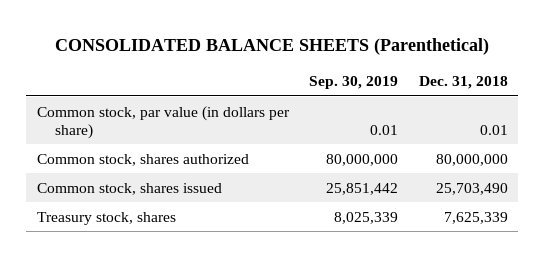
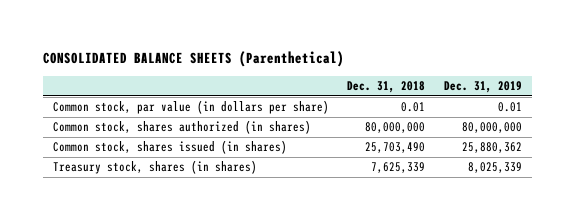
- | Sep. 30, 2019 | Dec. 31, 2018
+ | Dec. 31, 2018 | Dec. 31, 2019
- Common stock, shares authorized | 80,000,000 | 80,000,000
- Common stock, shares issued | 25,851,442 | 25,703,490
- Treasury stock, shares | 8,025,339 | 7,625,339
+ Common stock, shares authorized (in shares) | 80,000,000 | 80,000,000
+ Common stock, shares issued (in shares) | 25,703,490 | 25,880,362
+ Treasury stock, shares (in shares) | 7,625,339 | 8,025,339

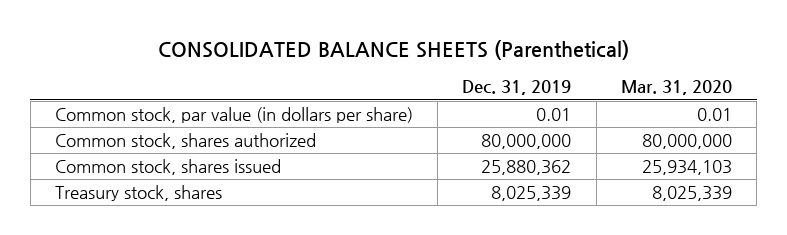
- | Dec. 31, 2018 | Dec. 31, 2019
+ | Dec. 31, 2019 | Mar. 31, 2020
- Common stock, shares authorized (in shares) | 80,000,000 | 80,000,000
- Common stock, shares issued (in shares) | 25,703,490 | 25,880,362
- Treasury stock, shares (in shares) | 7,625,339 | 8,025,339
+ Common stock, shares authorized | 80,000,000 | 80,000,000
+ Common stock, shares issued | 25,880,362 | 25,934,103
+ Treasury stock, shares | 8,025,339 | 8,025,339

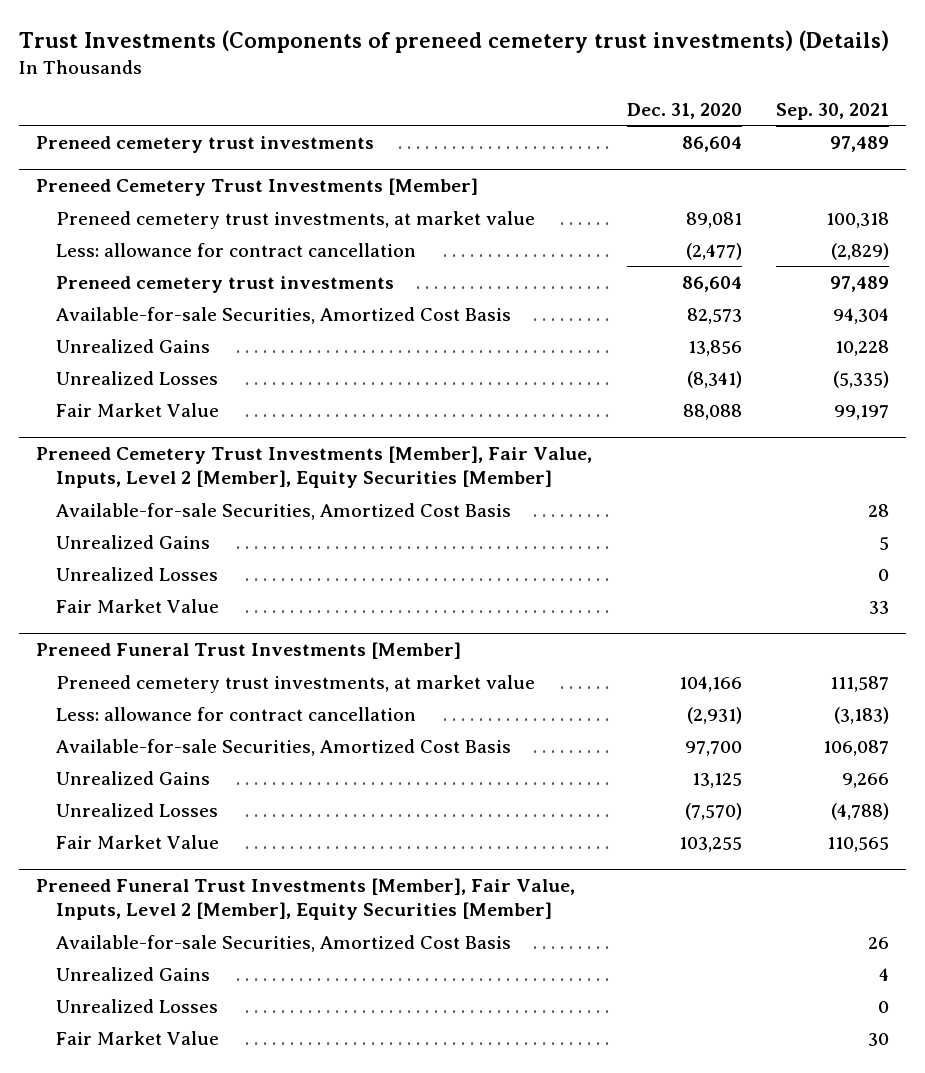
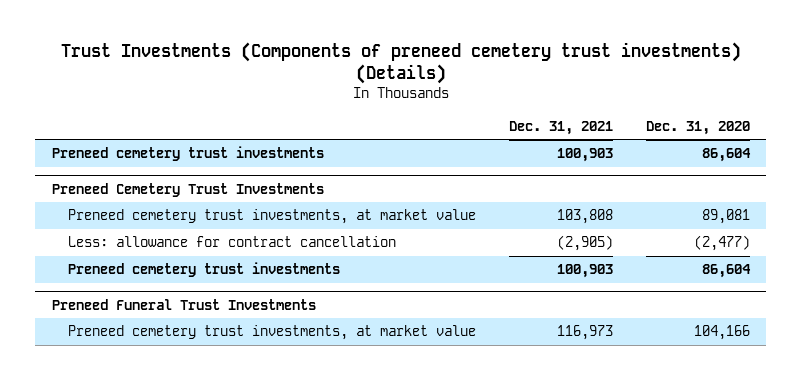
- | Dec. 31, 2020 | Sep. 30, 2021
+ | Dec. 31, 2021 | Dec. 31, 2020
- Preneed Cemetery Trust Investments [Member]
+ Preneed Cemetery Trust Investments
- Available-for-sale Securities, Amortized Cost Basis | 82,573 | 94,304
- Unrealized Gains | 13,856 | 10,228
- Unrealized Losses | (8,341) | (5,335)
- Fair Market Value | 88,088 | 99,197
- Preneed Cemetery Trust Investments [Member], Fair Value, Inputs, Level 2 [Member], Equity Securities [Member]
- Available-for-sale Securities, Amortized Cost Basis | | 28
- Unrealized Gains | | 5
- Unrealized Losses | | 0
- Fair Market Value | | 33
- Preneed Funeral Trust Investments [Member]
+ Preneed Funeral Trust Investments
- Less: allowance for contract cancellation | (2,931) | (3,183)
- Available-for-sale Securities, Amortized Cost Basis | 97,700 | 106,087
- Unrealized Gains | 13,125 | 9,266
- Unrealized Losses | (7,570) | (4,788)
- Fair Market Value | 103,255 | 110,565
- Preneed Funeral Trust Investments [Member], Fair Value, Inputs, Level 2 [Member], Equity Securities [Member]
- Available-for-sale Securities, Amortized Cost Basis | | 26
- Unrealized Gains | | 4
- Unrealized Losses | | 0
- Fair Market Value | | 30

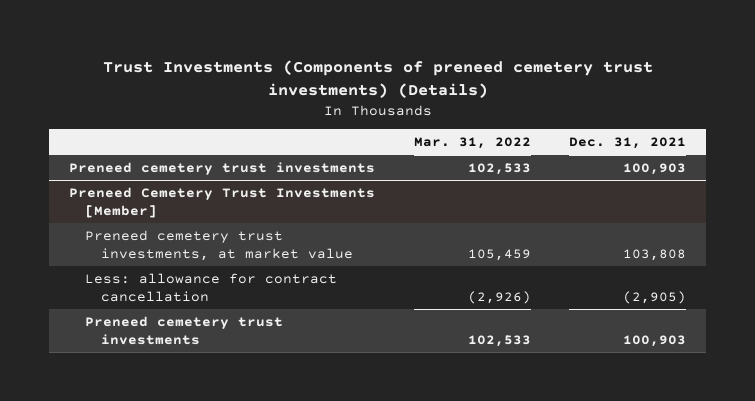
- | Dec. 31, 2021 | Dec. 31, 2020
+ | Mar. 31, 2022 | Dec. 31, 2021
- Preneed Cemetery Trust Investments
+ Preneed Cemetery Trust Investments [Member]
- Preneed Funeral Trust Investments
- Preneed cemetery trust investments, at market value | 116,973 | 104,166

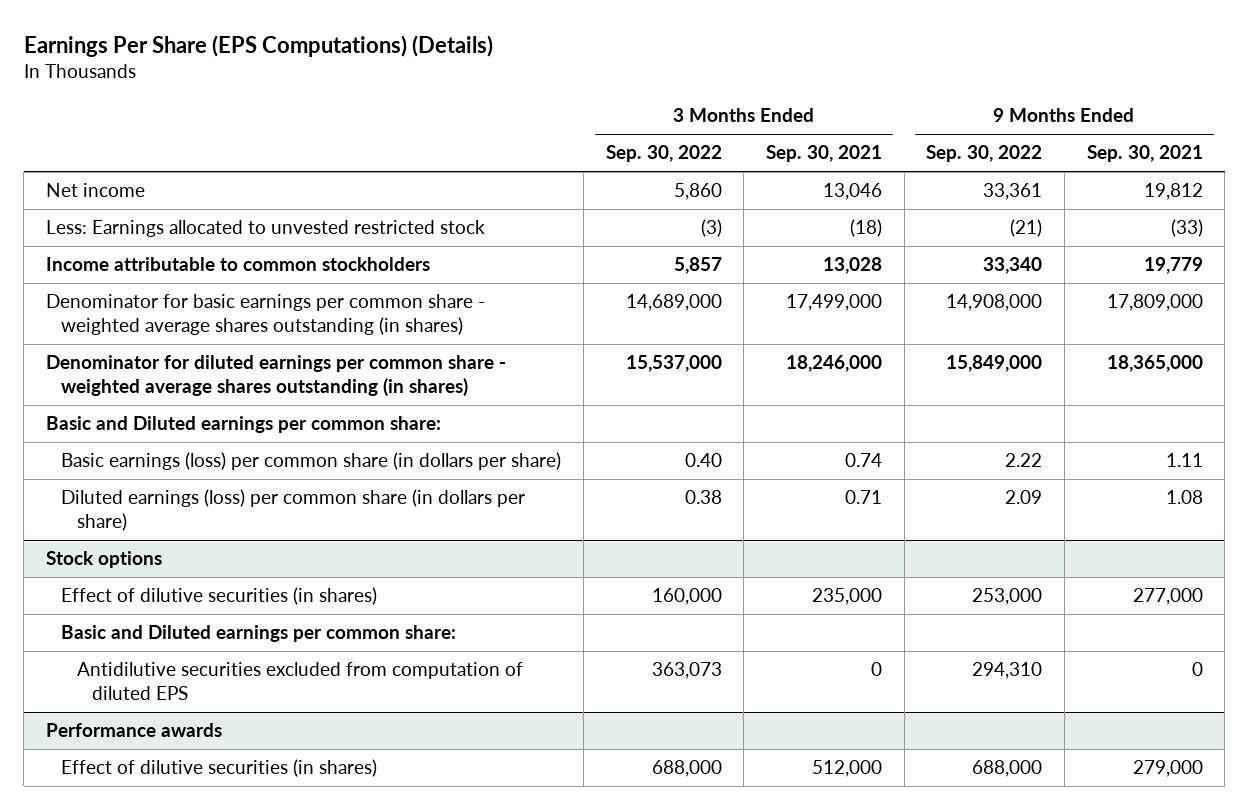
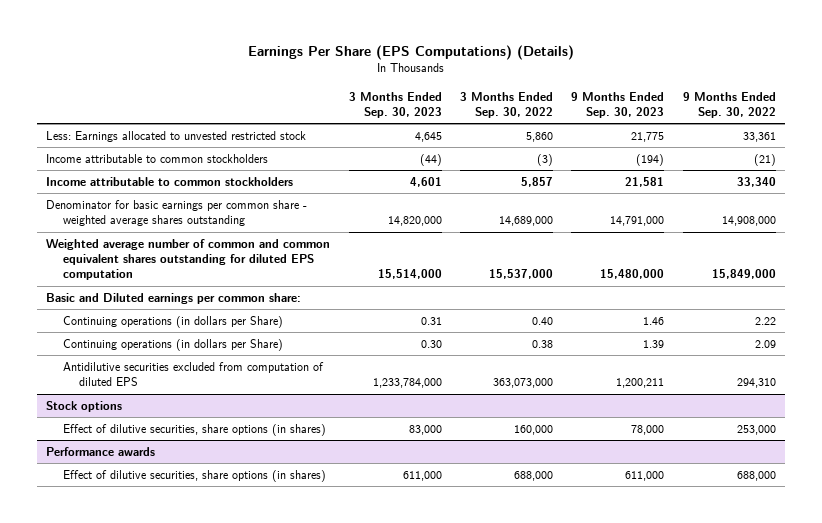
- | 3 Months Ended Sep. 30, 2022 | 3 Months Ended Sep. 30, 2021 | 9 Months Ended Sep. 30, 2022 | 9 Months Ended Sep. 30, 2021
+ | 3 Months Ended Sep. 30, 2023 | 3 Months Ended Sep. 30, 2022 | 9 Months Ended Sep. 30, 2023 | 9 Months Ended Sep. 30, 2022
- Net income | 5,860 | 13,046 | 33,361 | 19,812
- Less: Earnings allocated to unvested restricted stock | (3) | (18) | (21) | (33)
+ Less: Earnings allocated to unvested restricted stock | 4,645 | 5,860 | 21,775 | 33,361
+ Income attributable to common stockholders | (44) | (3) | (194) | (21)
- Denominator for basic earnings per common share - weighted average shares outstanding (in shares) | 14,689,000 | 17,499,000 | 14,908,000 | 17,809,000
- Denominator for diluted earnings per common share - weighted average shares outstanding (in shares) | 15,537,000 | 18,246,000 | 15,849,000 | 18,365,000
+ Denominator for basic earnings per common share - weighted average shares outstanding | 14,820,000 | 14,689,000 | 14,791,000 | 14,908,000
+ Weighted average number of common and common equivalent shares outstanding for diluted EPS computation | 15,514,000 | 15,537,000 | 15,480,000 | 15,849,000
- Basic earnings (loss) per common share (in dollars per share) | 0.40 | 0.74 | 2.22 | 1.11
- Diluted earnings (loss) per common share (in dollars per share) | 0.38 | 0.71 | 2.09 | 1.08
+ Continuing operations (in dollars per Share) | 0.31 | 0.40 | 1.46 | 2.22
+ Continuing operations (in dollars per Share) | 0.30 | 0.38 | 1.39 | 2.09
+ Antidilutive securities excluded from computation of diluted EPS | 1,233,784,000 | 363,073,000 | 1,200,211 | 294,310
@ Stock options
- Effect of dilutive securities (in shares) | 160,000 | 235,000 | 253,000 | 277,000
- Basic and Diluted earnings per common share:
- Antidilutive securities excluded from computation of diluted EPS | 363,073 | 0 | 294,310 | 0
+ Effect of dilutive securities, share options (in shares) | 83,000 | 160,000 | 78,000 | 253,000
@ Performance awards
- Effect of dilutive securities (in shares) | 688,000 | 512,000 | 688,000 | 279,000
+ Effect of dilutive securities, share options (in shares) | 611,000 | 688,000 | 611,000 | 688,000

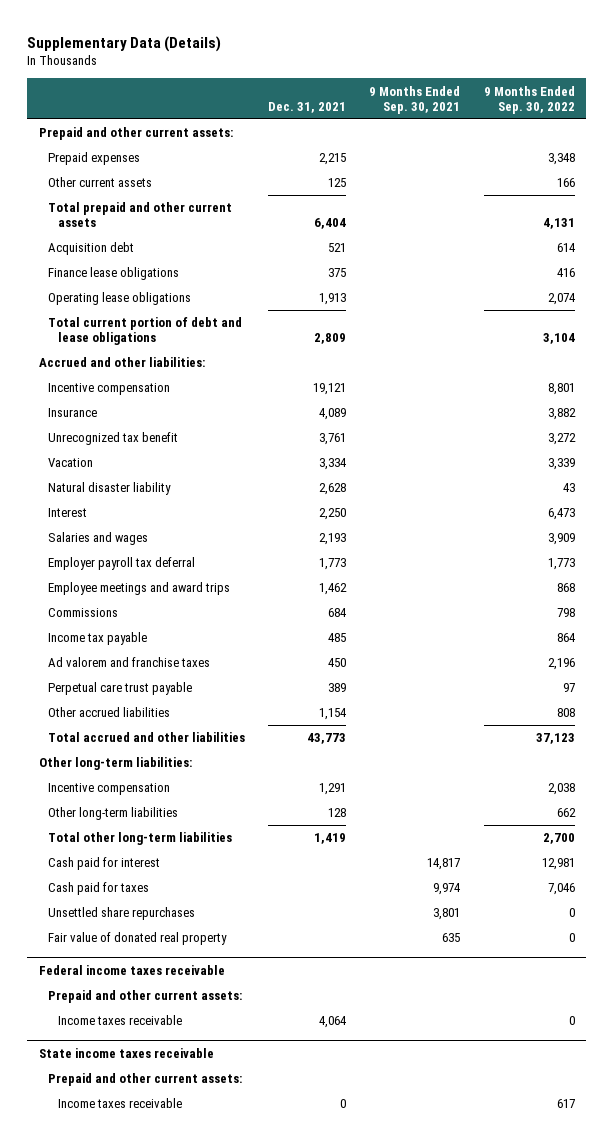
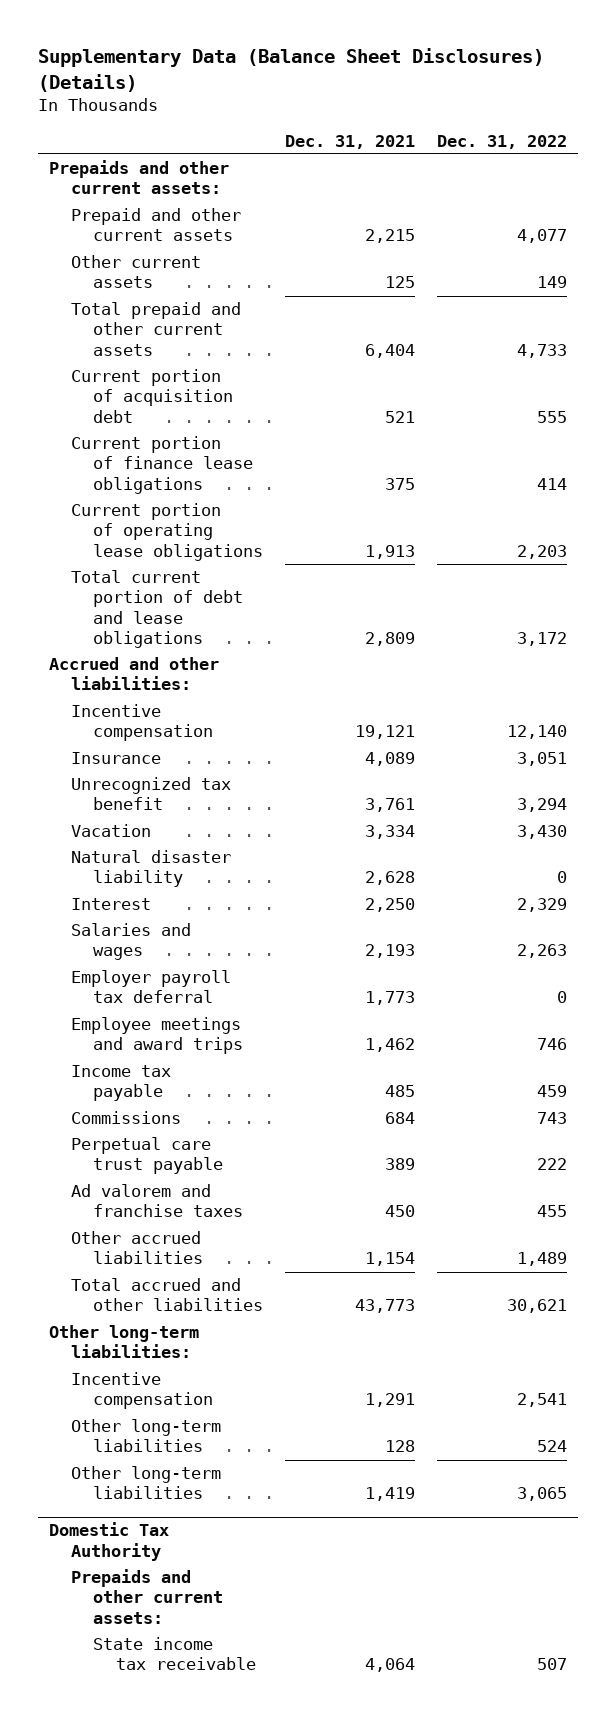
- Supplementary Data (Details)
+ Supplementary Data (Balance Sheet Disclosures) (Details)
- | Dec. 31, 2021 | 9 Months Ended Sep. 30, 2021 | 9 Months Ended Sep. 30, 2022
+ | Dec. 31, 2021 | Dec. 31, 2022
- Prepaid and other current assets:
- Prepaid expenses | 2,215 | | 3,348
+ Prepaids and other current assets:
+ Prepaid and other current assets | 2,215 | 4,077
- Acquisition debt | 521 | | 614
- Finance lease obligations | 375 | | 416
- Operating lease obligations | 1,913 | | 2,074
+ Current portion of acquisition debt | 521 | 555
+ Current portion of finance lease obligations | 375 | 414
+ Current portion of operating lease obligations | 1,913 | 2,203
moved down: Commissions | 684 | 743
moved down: Ad valorem and franchise taxes | 450 | 455
- Total other long-term liabilities | 1,419 | | 2,700
- Cash paid for interest | | 14,817 | 12,981
- Cash paid for taxes | | 9,974 | 7,046
- Unsettled share repurchases | | 3,801 | 0
- Fair value of donated real property | | 635 | 0
- Federal income taxes receivable
- Prepaid and other current assets:
- Income taxes receivable | 4,064 | | 0
- State income taxes receivable
- Prepaid and other current assets:
- Income taxes receivable | 0 | | 617
+ Other long-term liabilities | 1,419 | 3,065
+ Domestic Tax Authority
+ Prepaids and other current assets:
+ State income tax receivable | 4,064 | 507

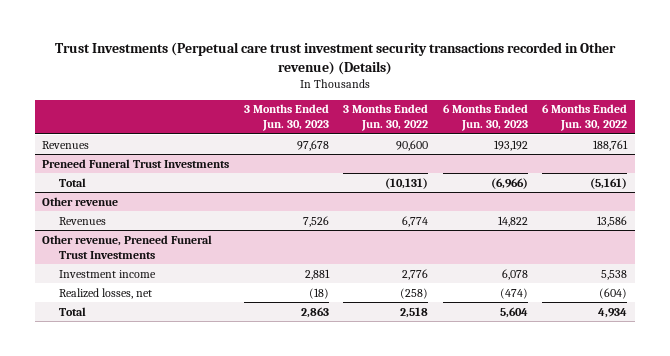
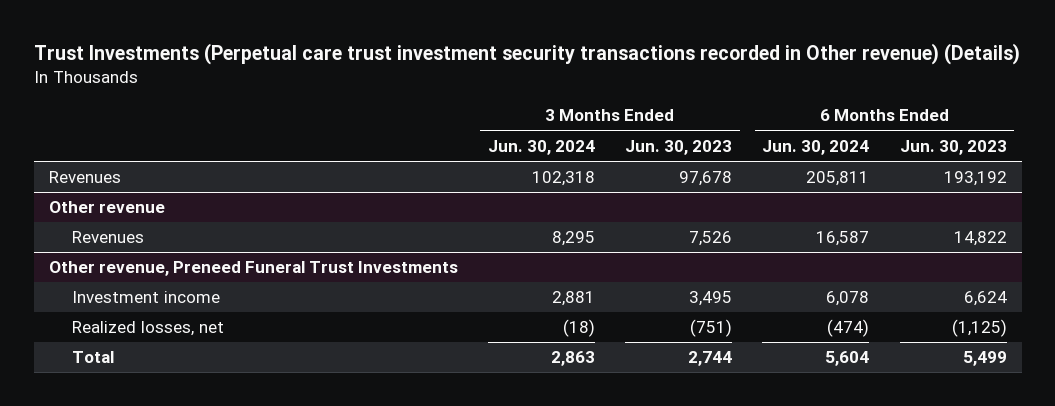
- | 3 Months Ended Jun. 30, 2023 | 3 Months Ended Jun. 30, 2022 | 6 Months Ended Jun. 30, 2023 | 6 Months Ended Jun. 30, 2022
+ | 3 Months Ended Jun. 30, 2024 | 3 Months Ended Jun. 30, 2023 | 6 Months Ended Jun. 30, 2024 | 6 Months Ended Jun. 30, 2023
- Preneed Funeral Trust Investments
- Total | | (10,131) | (6,966) | (5,161)
@ Other revenue, Preneed Funeral Trust Investments
- Investment income | 2,881 | 2,776 | 6,078 | 5,538
- Realized losses, net | (18) | (258) | (474) | (604)
- Total | 2,863 | 2,518 | 5,604 | 4,934
+ Investment income | 2,881 | 3,495 | 6,078 | 6,624
+ Realized losses, net | (18) | (751) | (474) | (1,125)
+ Total | 2,863 | 2,744 | 5,604 | 5,499

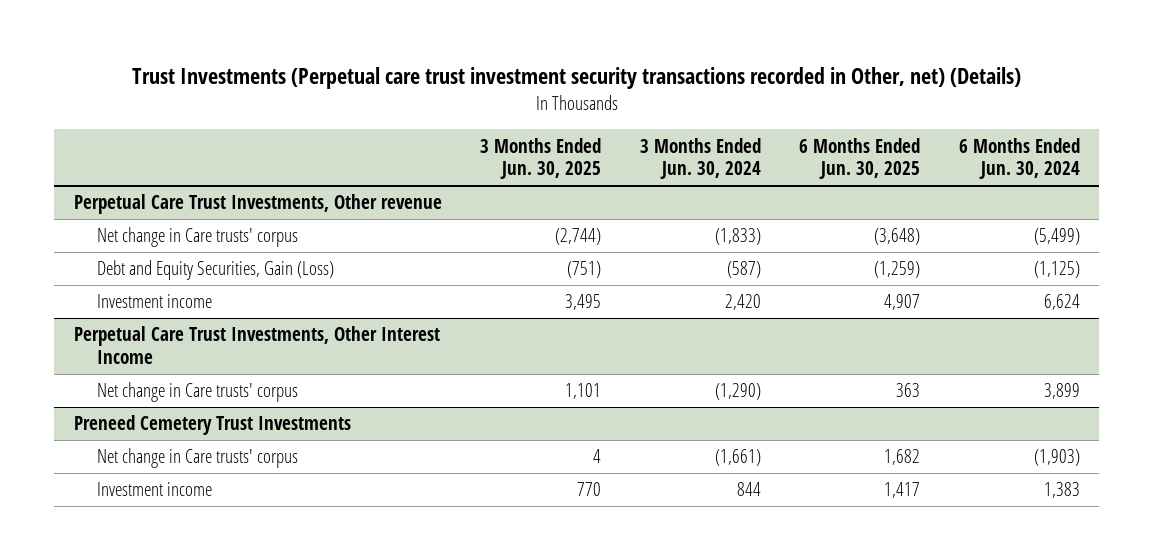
- Trust Investments (Perpetual care trust investment security transactions recorded in Other revenue) (Details)
+ Trust Investments (Perpetual care trust investment security transactions recorded in Other, net) (Details)
- | 3 Months Ended Jun. 30, 2024 | 3 Months Ended Jun. 30, 2023 | 6 Months Ended Jun. 30, 2024 | 6 Months Ended Jun. 30, 2023
+ | 3 Months Ended Jun. 30, 2025 | 3 Months Ended Jun. 30, 2024 | 6 Months Ended Jun. 30, 2025 | 6 Months Ended Jun. 30, 2024
- Revenues | 102,318 | 97,678 | 205,811 | 193,192
- Other revenue
- Revenues | 8,295 | 7,526 | 16,587 | 14,822
- Other revenue, Preneed Funeral Trust Investments
- Investment income | 2,881 | 3,495 | 6,078 | 6,624
- Realized losses, net | (18) | (751) | (474) | (1,125)
- Total | 2,863 | 2,744 | 5,604 | 5,499
+ Perpetual Care Trust Investments, Other revenue
+ Net change in Care trusts' corpus | (2,744) | (1,833) | (3,648) | (5,499)
+ Debt and Equity Securities, Gain (Loss) | (751) | (587) | (1,259) | (1,125)
+ Investment income | 3,495 | 2,420 | 4,907 | 6,624
+ Perpetual Care Trust Investments, Other Interest Income
+ Net change in Care trusts' corpus | 1,101 | (1,290) | 363 | 3,899
+ Preneed Cemetery Trust Investments
+ Net change in Care trusts' corpus | 4 | (1,661) | 1,682 | (1,903)
+ Investment income | 770 | 844 | 1,417 | 1,383

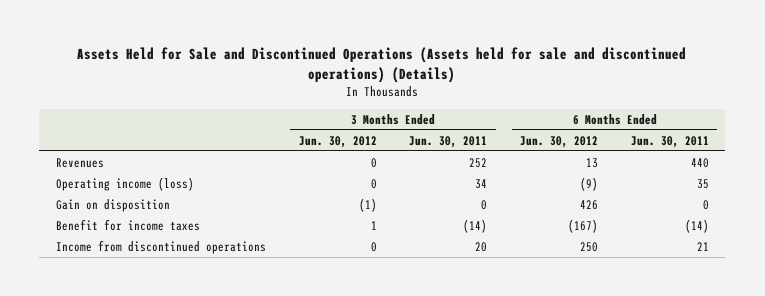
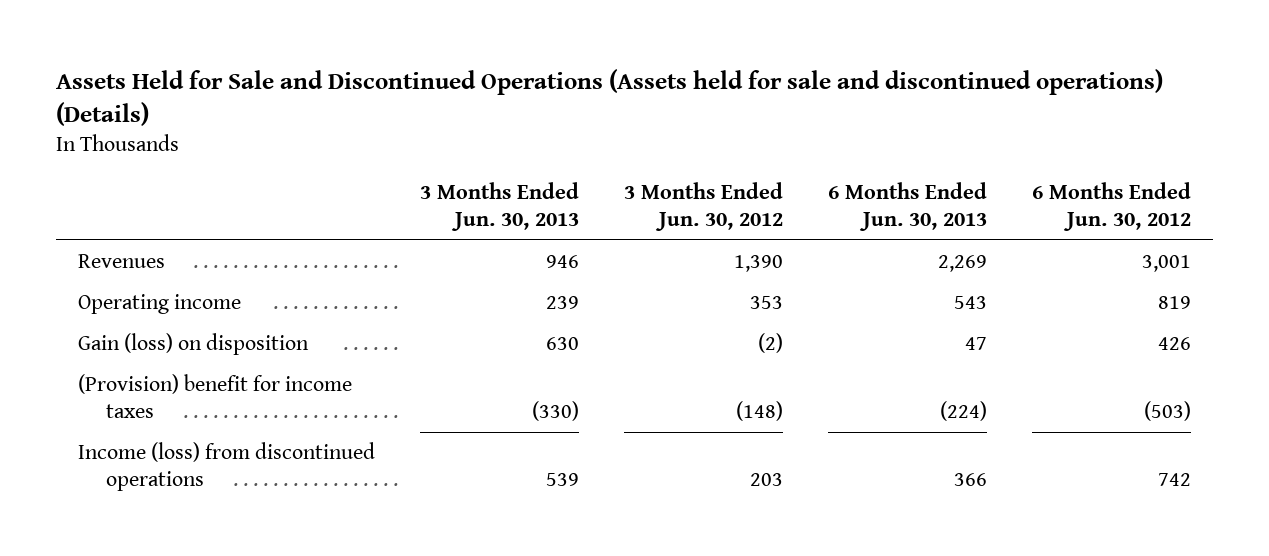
- | 3 Months Ended Jun. 30, 2012 | 3 Months Ended Jun. 30, 2011 | 6 Months Ended Jun. 30, 2012 | 6 Months Ended Jun. 30, 2011
+ | 3 Months Ended Jun. 30, 2013 | 3 Months Ended Jun. 30, 2012 | 6 Months Ended Jun. 30, 2013 | 6 Months Ended Jun. 30, 2012
- Revenues | 0 | 252 | 13 | 440
- Operating income (loss) | 0 | 34 | (9) | 35
- Gain on disposition | (1) | 0 | 426 | 0
- Benefit for income taxes | 1 | (14) | (167) | (14)
- Income from discontinued operations | 0 | 20 | 250 | 21
+ Revenues | 946 | 1,390 | 2,269 | 3,001
+ Operating income | 239 | 353 | 543 | 819
+ Gain (loss) on disposition | 630 | (2) | 47 | 426
+ (Provision) benefit for income taxes | (330) | (148) | (224) | (503)
+ Income (loss) from discontinued operations | 539 | 203 | 366 | 742

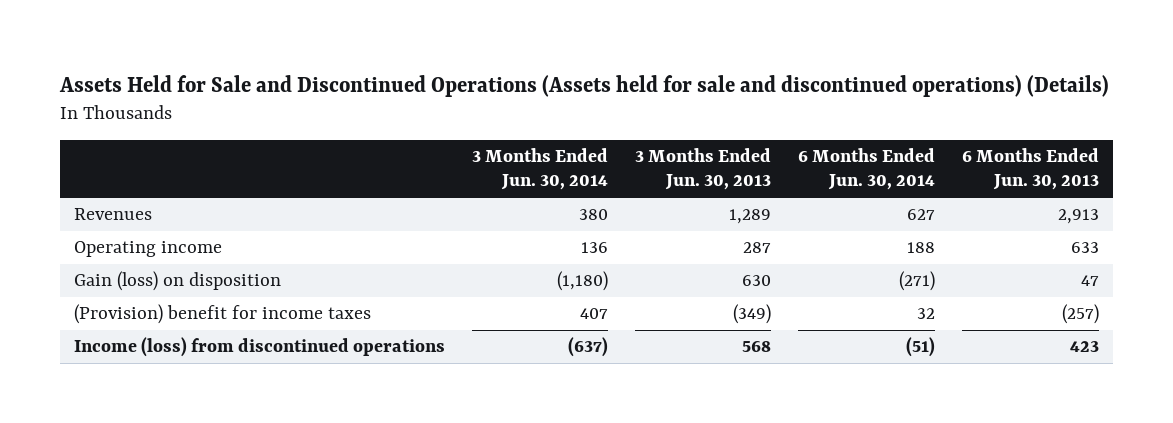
- | 3 Months Ended Jun. 30, 2013 | 3 Months Ended Jun. 30, 2012 | 6 Months Ended Jun. 30, 2013 | 6 Months Ended Jun. 30, 2012
+ | 3 Months Ended Jun. 30, 2014 | 3 Months Ended Jun. 30, 2013 | 6 Months Ended Jun. 30, 2014 | 6 Months Ended Jun. 30, 2013
- Revenues | 946 | 1,390 | 2,269 | 3,001
- Operating income | 239 | 353 | 543 | 819
+ Revenues | 380 | 1,289 | 627 | 2,913
+ Operating income | 136 | 287 | 188 | 633
- (Provision) benefit for income taxes | (330) | (148) | (224) | (503)
- Income (loss) from discontinued operations | 539 | 203 | 366 | 742
+ (Provision) benefit for income taxes | 407 | (349) | 32 | (257)
+ Income (loss) from discontinued operations | (637) | 568 | (51) | 423

